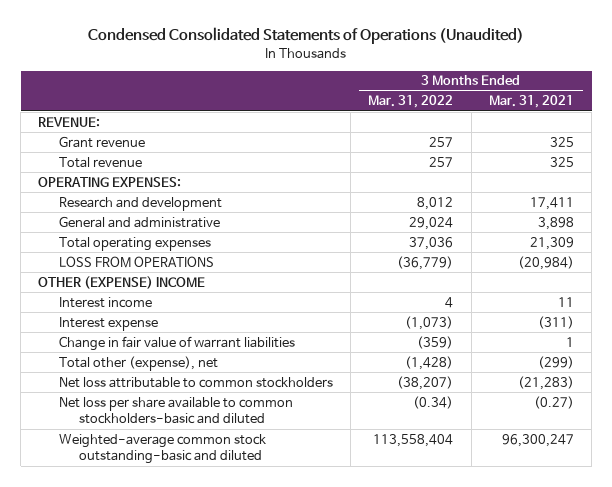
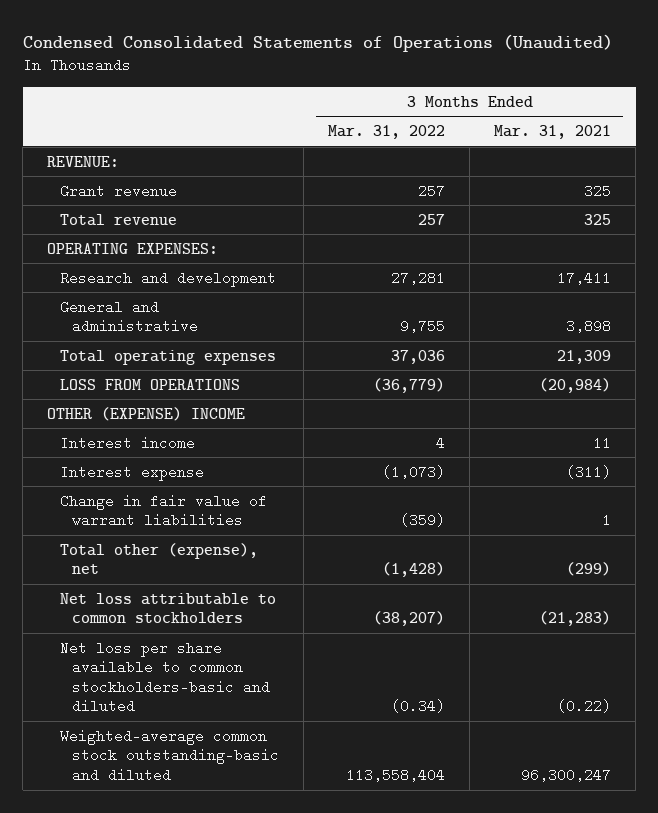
- Research and development | 8,012 | 17,411
- General and administrative | 29,024 | 3,898
+ Research and development | 27,281 | 17,411
+ General and administrative | 9,755 | 3,898
- Net loss per share available to common stockholders-basic and diluted | (0.34) | (0.27)
+ Net loss per share available to common stockholders-basic and diluted | (0.34) | (0.22)

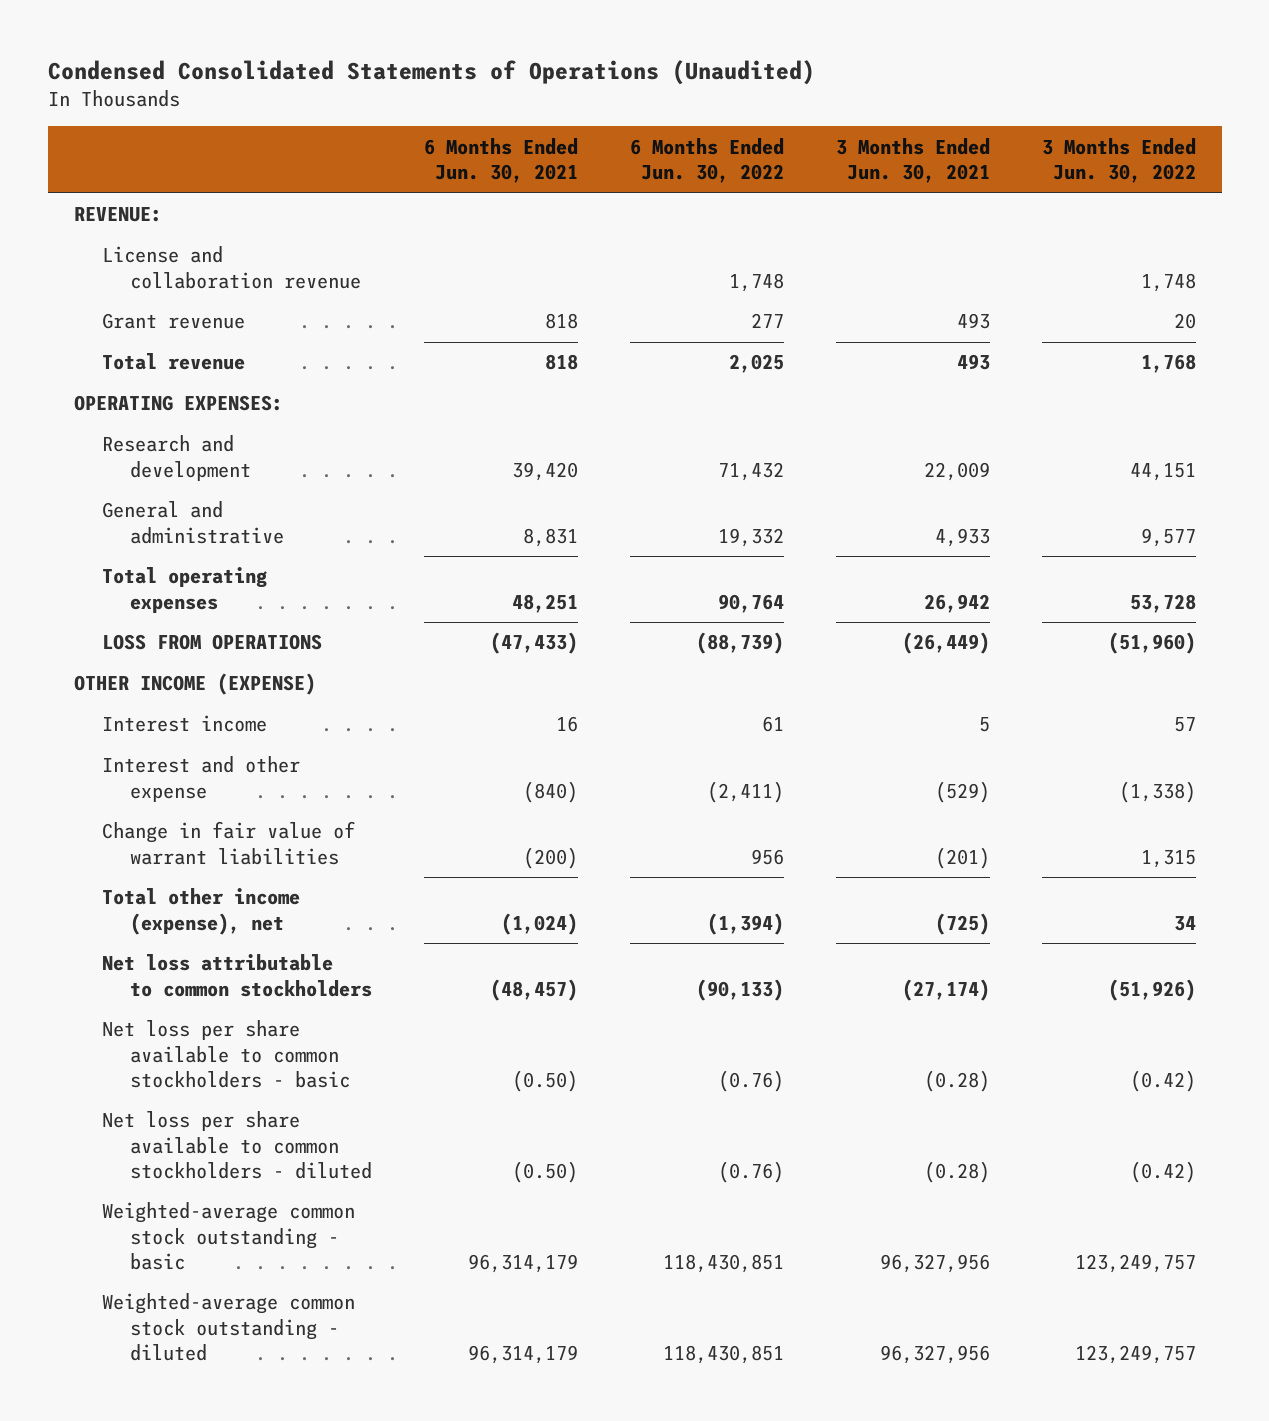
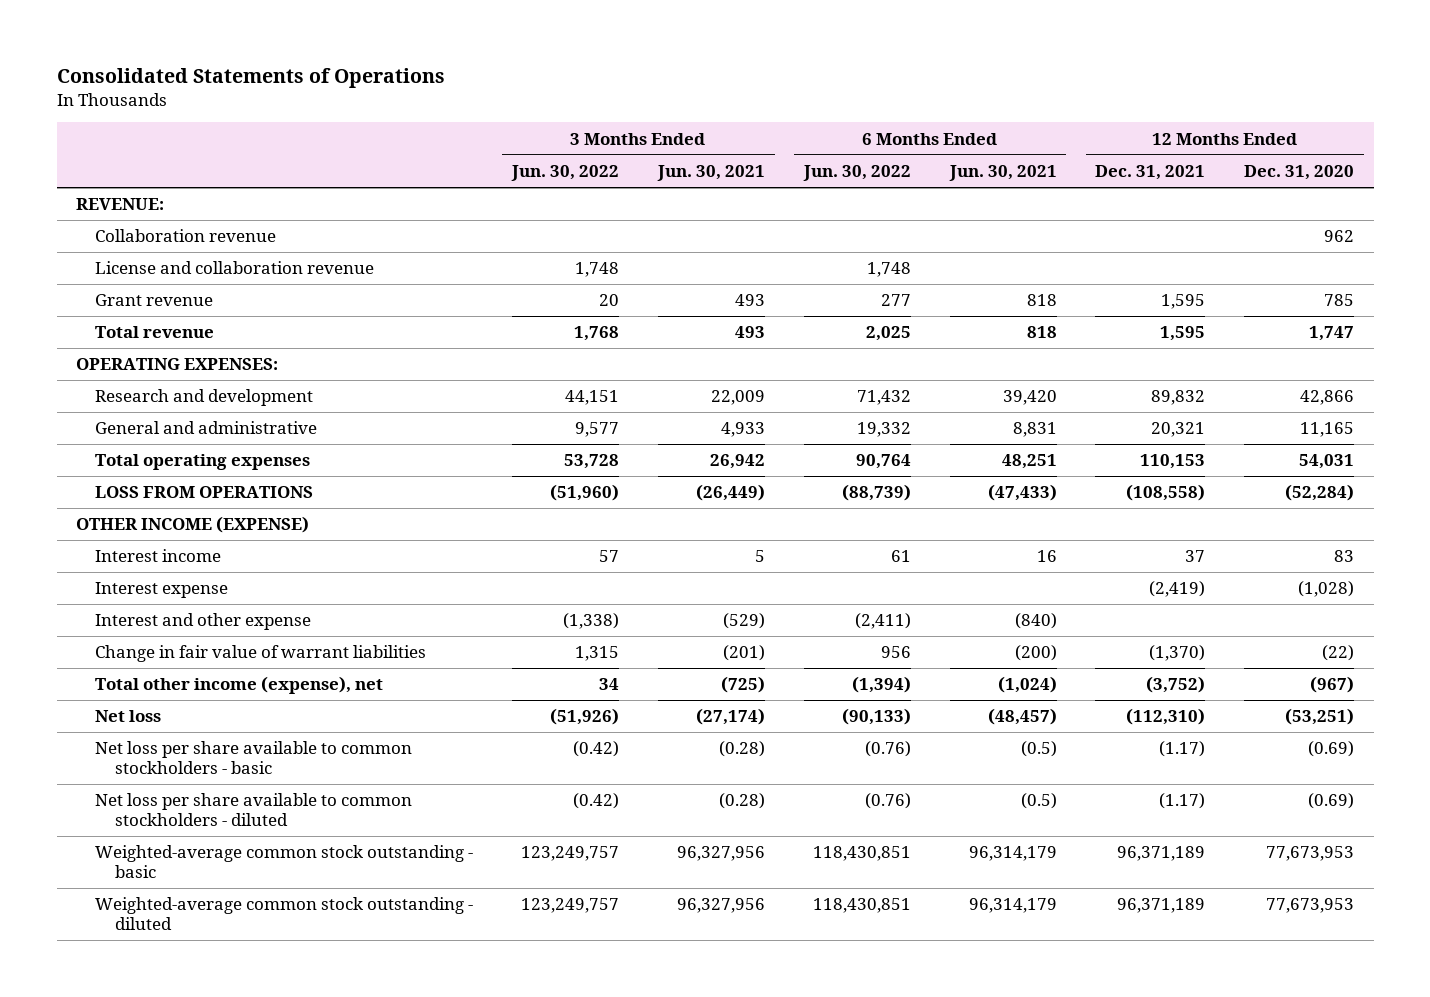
- Condensed Consolidated Statements of Operations (Unaudited)
+ Consolidated Statements of Operations
- | 6 Months Ended Jun. 30, 2021 | 6 Months Ended Jun. 30, 2022 | 3 Months Ended Jun. 30, 2021 | 3 Months Ended Jun. 30, 2022
+ | 3 Months Ended Jun. 30, 2022 | 3 Months Ended Jun. 30, 2021 | 6 Months Ended Jun. 30, 2022 | 6 Months Ended Jun. 30, 2021 | 12 Months Ended Dec. 31, 2021 | 12 Months Ended Dec. 31, 2020
+ Collaboration revenue | | | | | | 962
+ Interest expense | | | | | (2,419) | (1,028)
- Net loss attributable to common stockholders | (48,457) | (90,133) | (27,174) | (51,926)
- Net loss per share available to common stockholders - basic | (0.50) | (0.76) | (0.28) | (0.42)
- Net loss per share available to common stockholders - diluted | (0.50) | (0.76) | (0.28) | (0.42)
+ Net loss | (51,926) | (27,174) | (90,133) | (48,457) | (112,310) | (53,251)
+ Net loss per share available to common stockholders - basic | (0.42) | (0.28) | (0.76) | (0.5) | (1.17) | (0.69)
+ Net loss per share available to common stockholders - diluted | (0.42) | (0.28) | (0.76) | (0.5) | (1.17) | (0.69)

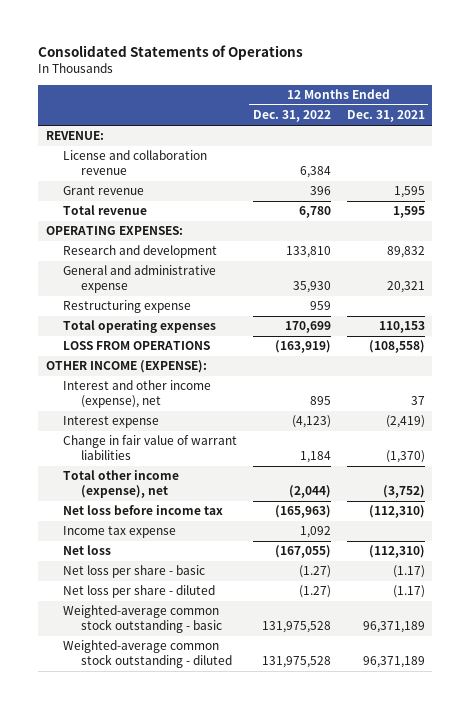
- | 3 Months Ended Jun. 30, 2022 | 3 Months Ended Jun. 30, 2021 | 6 Months Ended Jun. 30, 2022 | 6 Months Ended Jun. 30, 2021 | 12 Months Ended Dec. 31, 2021 | 12 Months Ended Dec. 31, 2020
+ | 12 Months Ended Dec. 31, 2022 | 12 Months Ended Dec. 31, 2021
- Collaboration revenue | | | | | | 962
- General and administrative | 9,577 | 4,933 | 19,332 | 8,831 | 20,321 | 11,165
+ General and administrative expense | 35,930 | 20,321
+ Restructuring expense | 959 |
- OTHER INCOME (EXPENSE)
- Interest income | 57 | 5 | 61 | 16 | 37 | 83
+ OTHER INCOME (EXPENSE):
+ Interest and other income (expense), net | 895 | 37
- Interest and other expense | (1,338) | (529) | (2,411) | (840) | |
+ Net loss before income tax | (165,963) | (112,310)
+ Income tax expense | 1,092 |
- Net loss per share available to common stockholders - basic | (0.42) | (0.28) | (0.76) | (0.5) | (1.17) | (0.69)
- Net loss per share available to common stockholders - diluted | (0.42) | (0.28) | (0.76) | (0.5) | (1.17) | (0.69)
+ Net loss per share - basic | (1.27) | (1.17)
+ Net loss per share - diluted | (1.27) | (1.17)

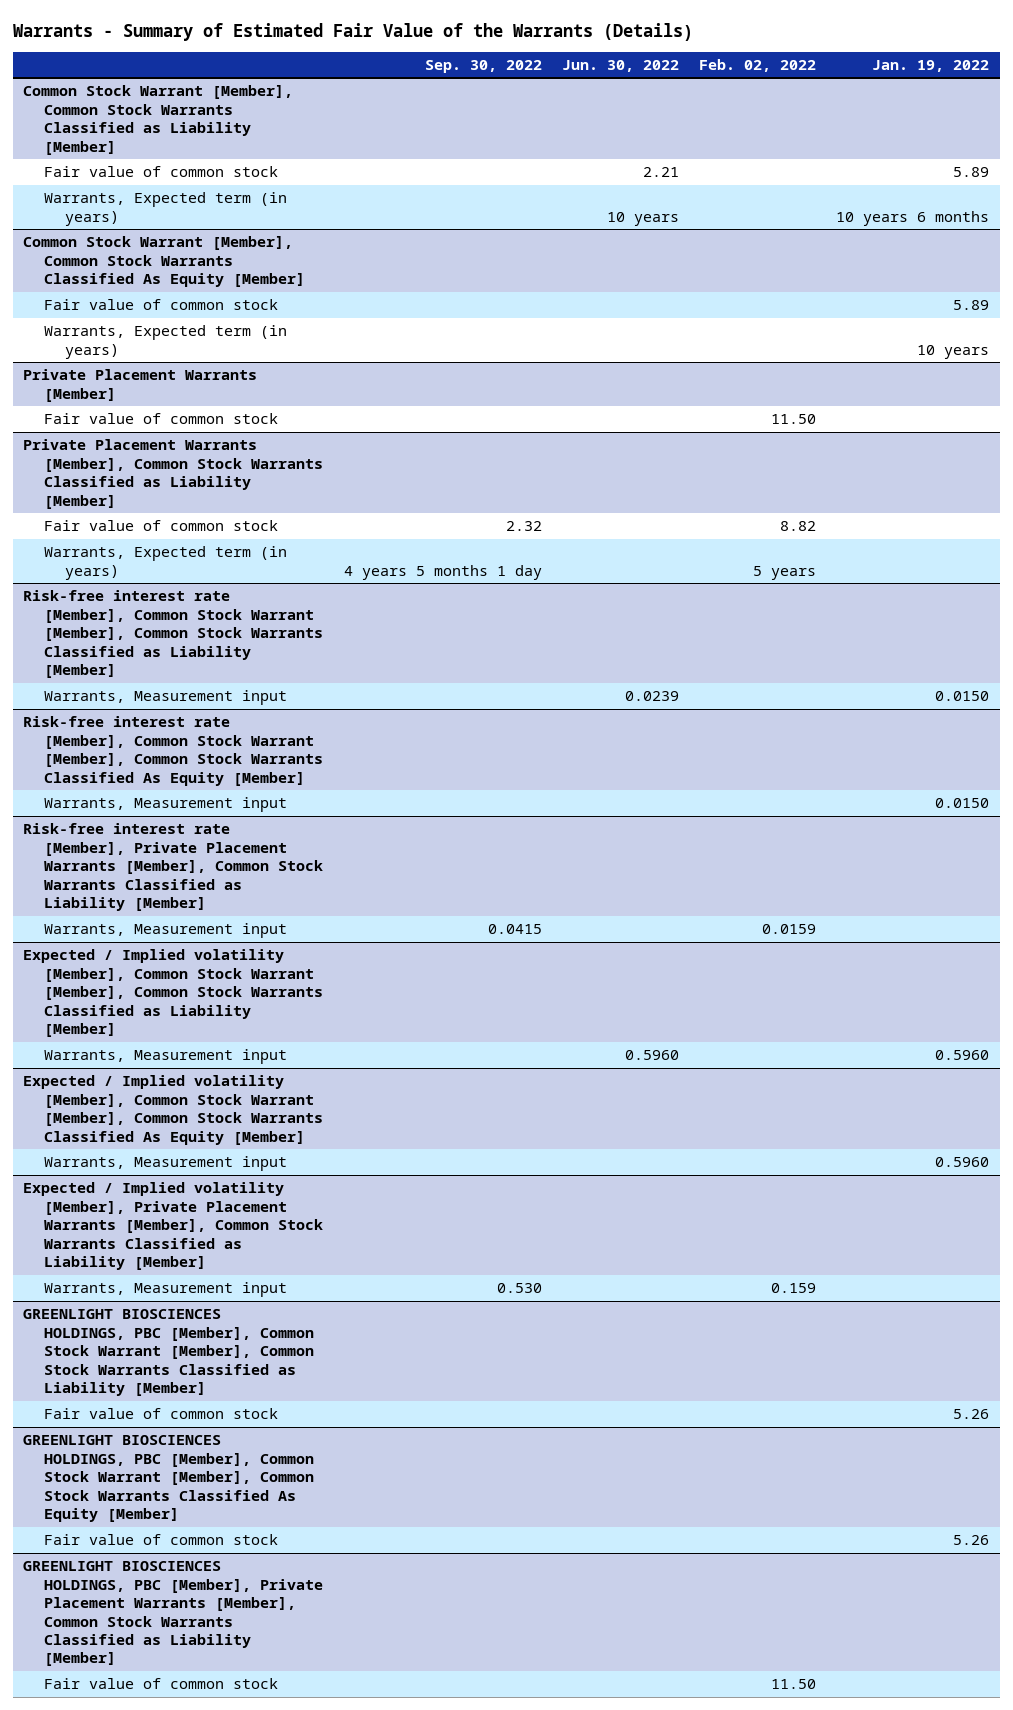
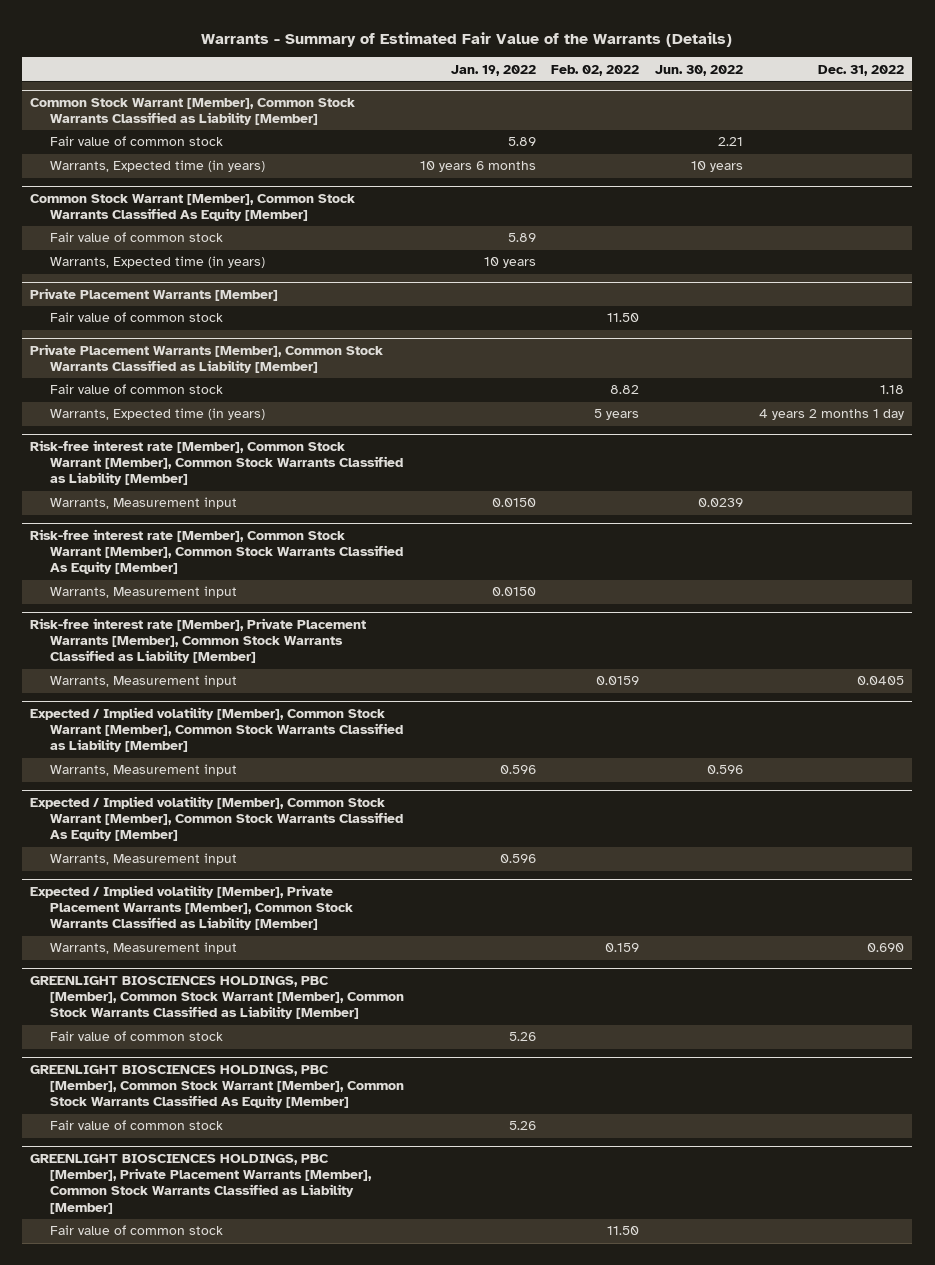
- | Sep. 30, 2022 | Jun. 30, 2022 | Feb. 02, 2022 | Jan. 19, 2022
+ | Jan. 19, 2022 | Feb. 02, 2022 | Jun. 30, 2022 | Dec. 31, 2022
@ Common Stock Warrant [Member], Common Stock Warrants Classified as Liability [Member]
- Warrants, Expected term (in years) | | 10 years | | 10 years 6 months
+ Warrants, Expected time (in years) | 10 years 6 months | | 10 years |
@ Common Stock Warrant [Member], Common Stock Warrants Classified As Equity [Member]
- Warrants, Expected term (in years) | | | | 10 years
+ Warrants, Expected time (in years) | 10 years | | |
@ Private Placement Warrants [Member], Common Stock Warrants Classified as Liability [Member]
- Warrants, Expected term (in years) | 4 years 5 months 1 day | | 5 years |
+ Warrants, Expected time (in years) | | 5 years | | 4 years 2 months 1 day
@ Expected / Implied volatility [Member], Common Stock Warrant [Member], Common Stock Warrants Classified as Liability [Member]
- Warrants, Measurement input | | 0.5960 | | 0.5960
+ Warrants, Measurement input | 0.596 | | 0.596 |
@ Expected / Implied volatility [Member], Common Stock Warrant [Member], Common Stock Warrants Classified As Equity [Member]
- Warrants, Measurement input | | | | 0.5960
+ Warrants, Measurement input | 0.596 | | |

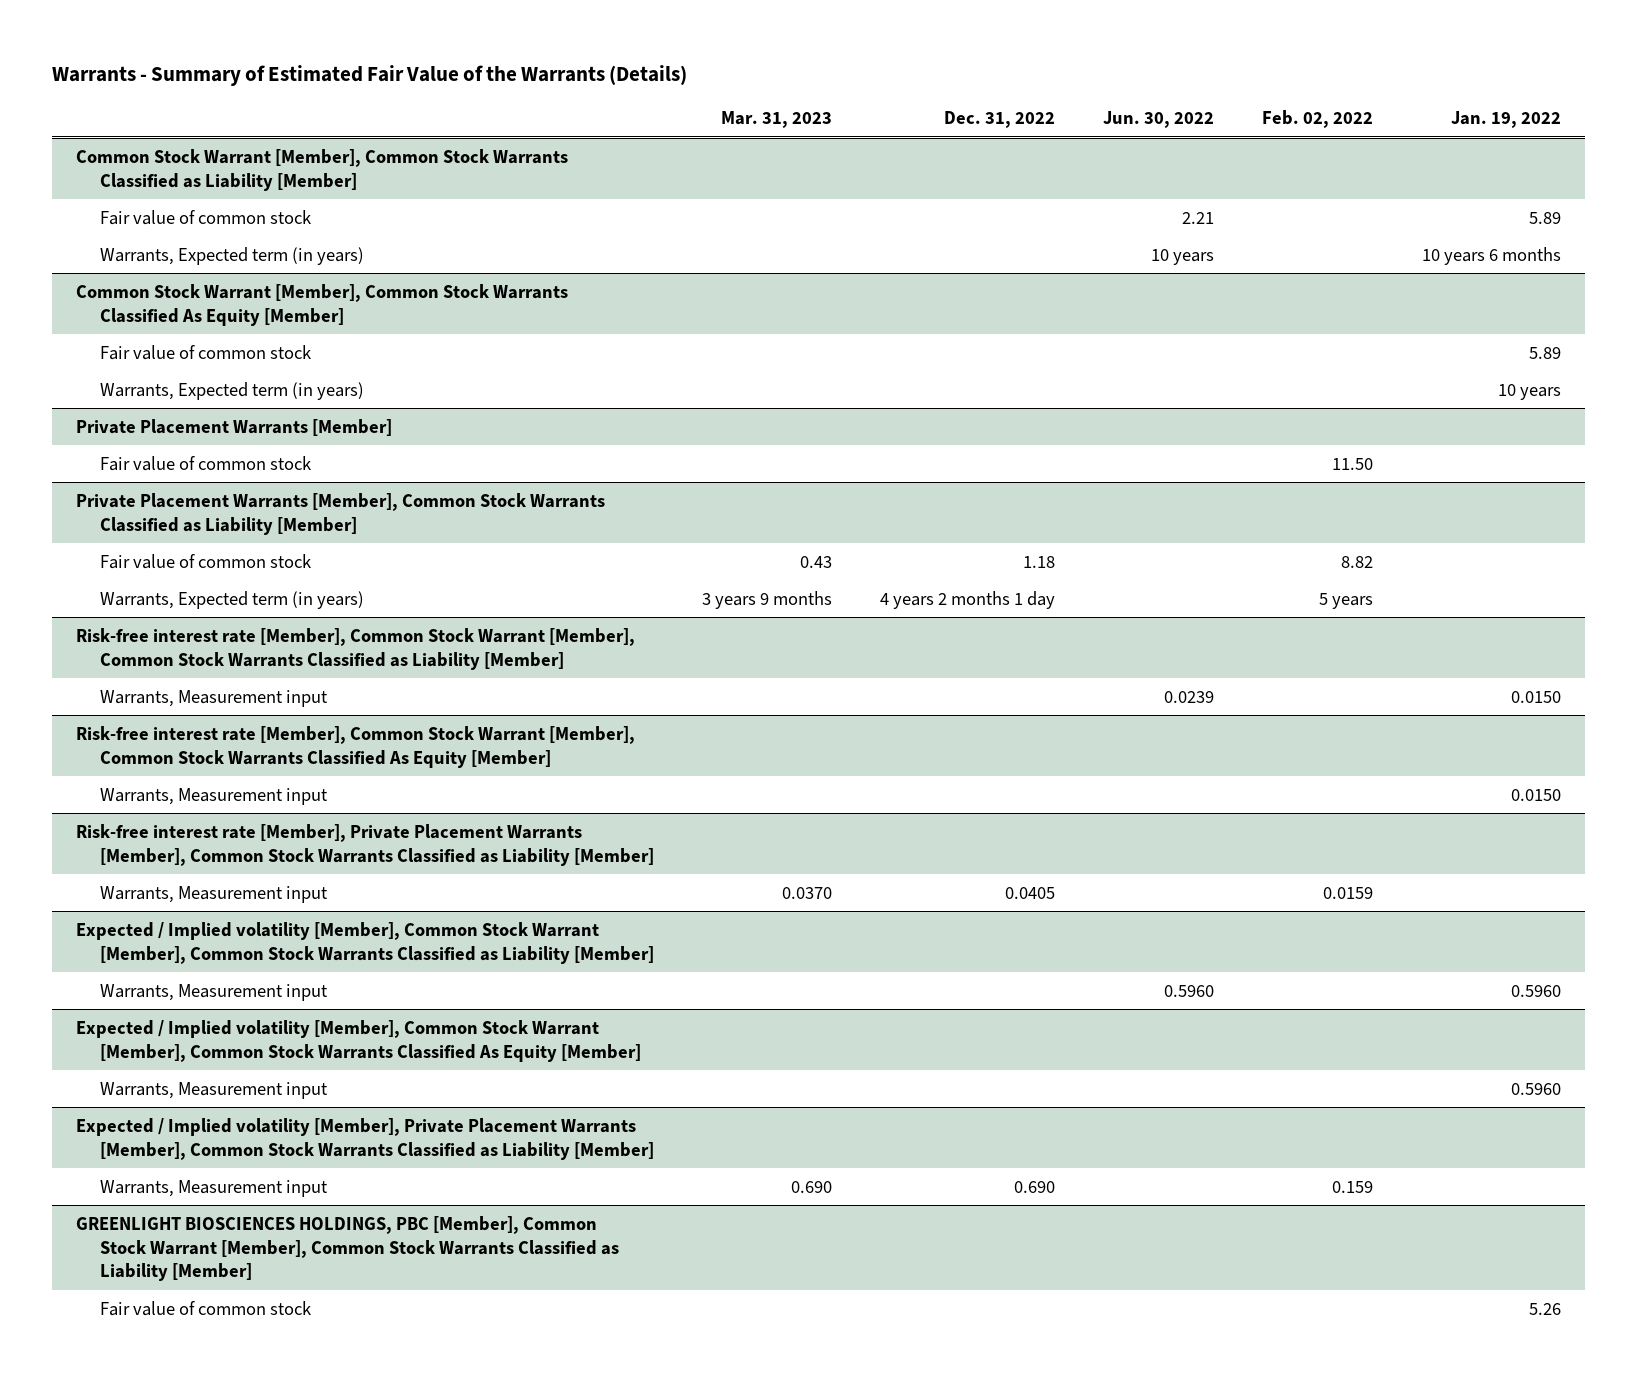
- | Jan. 19, 2022 | Feb. 02, 2022 | Jun. 30, 2022 | Dec. 31, 2022
+ | Mar. 31, 2023 | Dec. 31, 2022 | Jun. 30, 2022 | Feb. 02, 2022 | Jan. 19, 2022
@ Common Stock Warrant [Member], Common Stock Warrants Classified as Liability [Member]
- Warrants, Expected time (in years) | 10 years 6 months | | 10 years |
+ Warrants, Expected term (in years) | | | 10 years | | 10 years 6 months
@ Common Stock Warrant [Member], Common Stock Warrants Classified As Equity [Member]
- Warrants, Expected time (in years) | 10 years | | |
+ Warrants, Expected term (in years) | | | | | 10 years
@ Private Placement Warrants [Member], Common Stock Warrants Classified as Liability [Member]
- Warrants, Expected time (in years) | | 5 years | | 4 years 2 months 1 day
+ Warrants, Expected term (in years) | 3 years 9 months | 4 years 2 months 1 day | | 5 years |
@ Expected / Implied volatility [Member], Common Stock Warrant [Member], Common Stock Warrants Classified as Liability [Member]
- Warrants, Measurement input | 0.596 | | 0.596 |
+ Warrants, Measurement input | | | 0.5960 | | 0.5960
@ Expected / Implied volatility [Member], Common Stock Warrant [Member], Common Stock Warrants Classified As Equity [Member]
- Warrants, Measurement input | 0.596 | | |
+ Warrants, Measurement input | | | | | 0.5960
- GREENLIGHT BIOSCIENCES HOLDINGS, PBC [Member], Common Stock Warrant [Member], Common Stock Warrants Classified As Equity [Member]
- Fair value of common stock | 5.26 | | |
- GREENLIGHT BIOSCIENCES HOLDINGS, PBC [Member], Private Placement Warrants [Member], Common Stock Warrants Classified as Liability [Member]
- Fair value of common stock | | 11.50 | |

